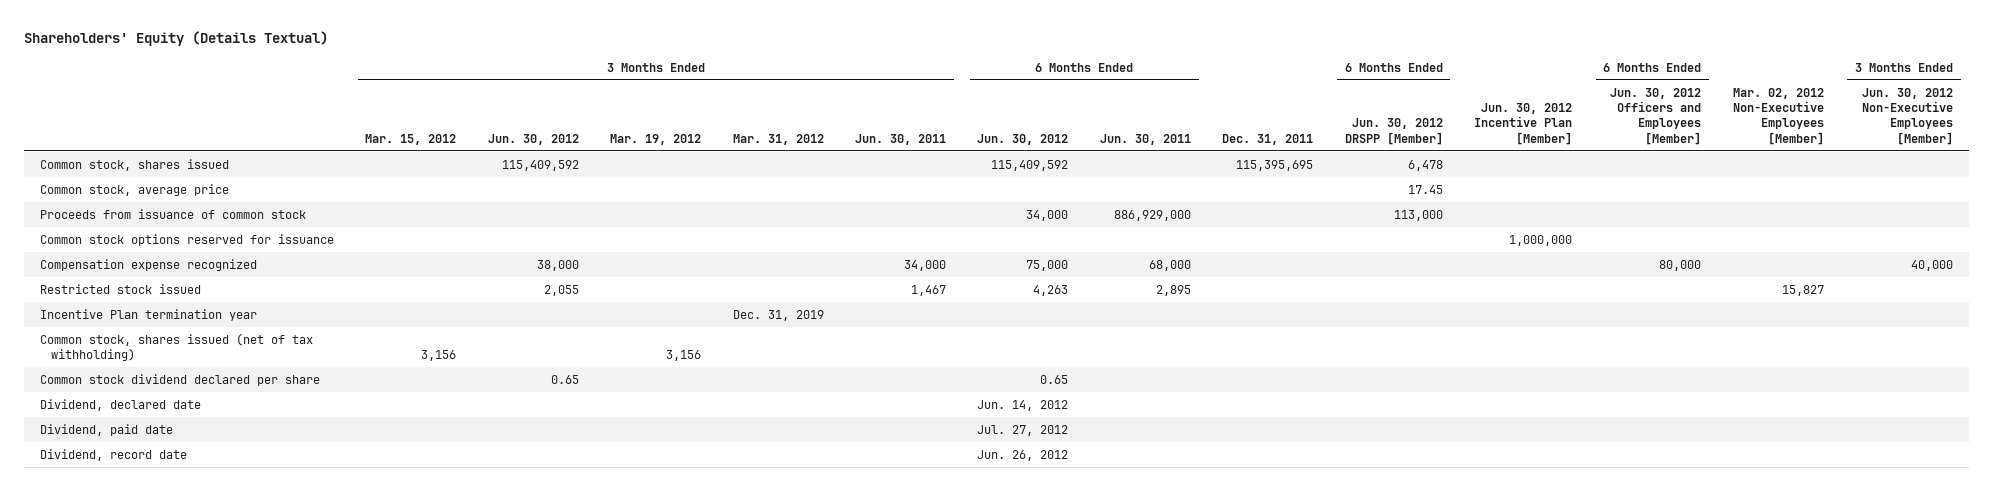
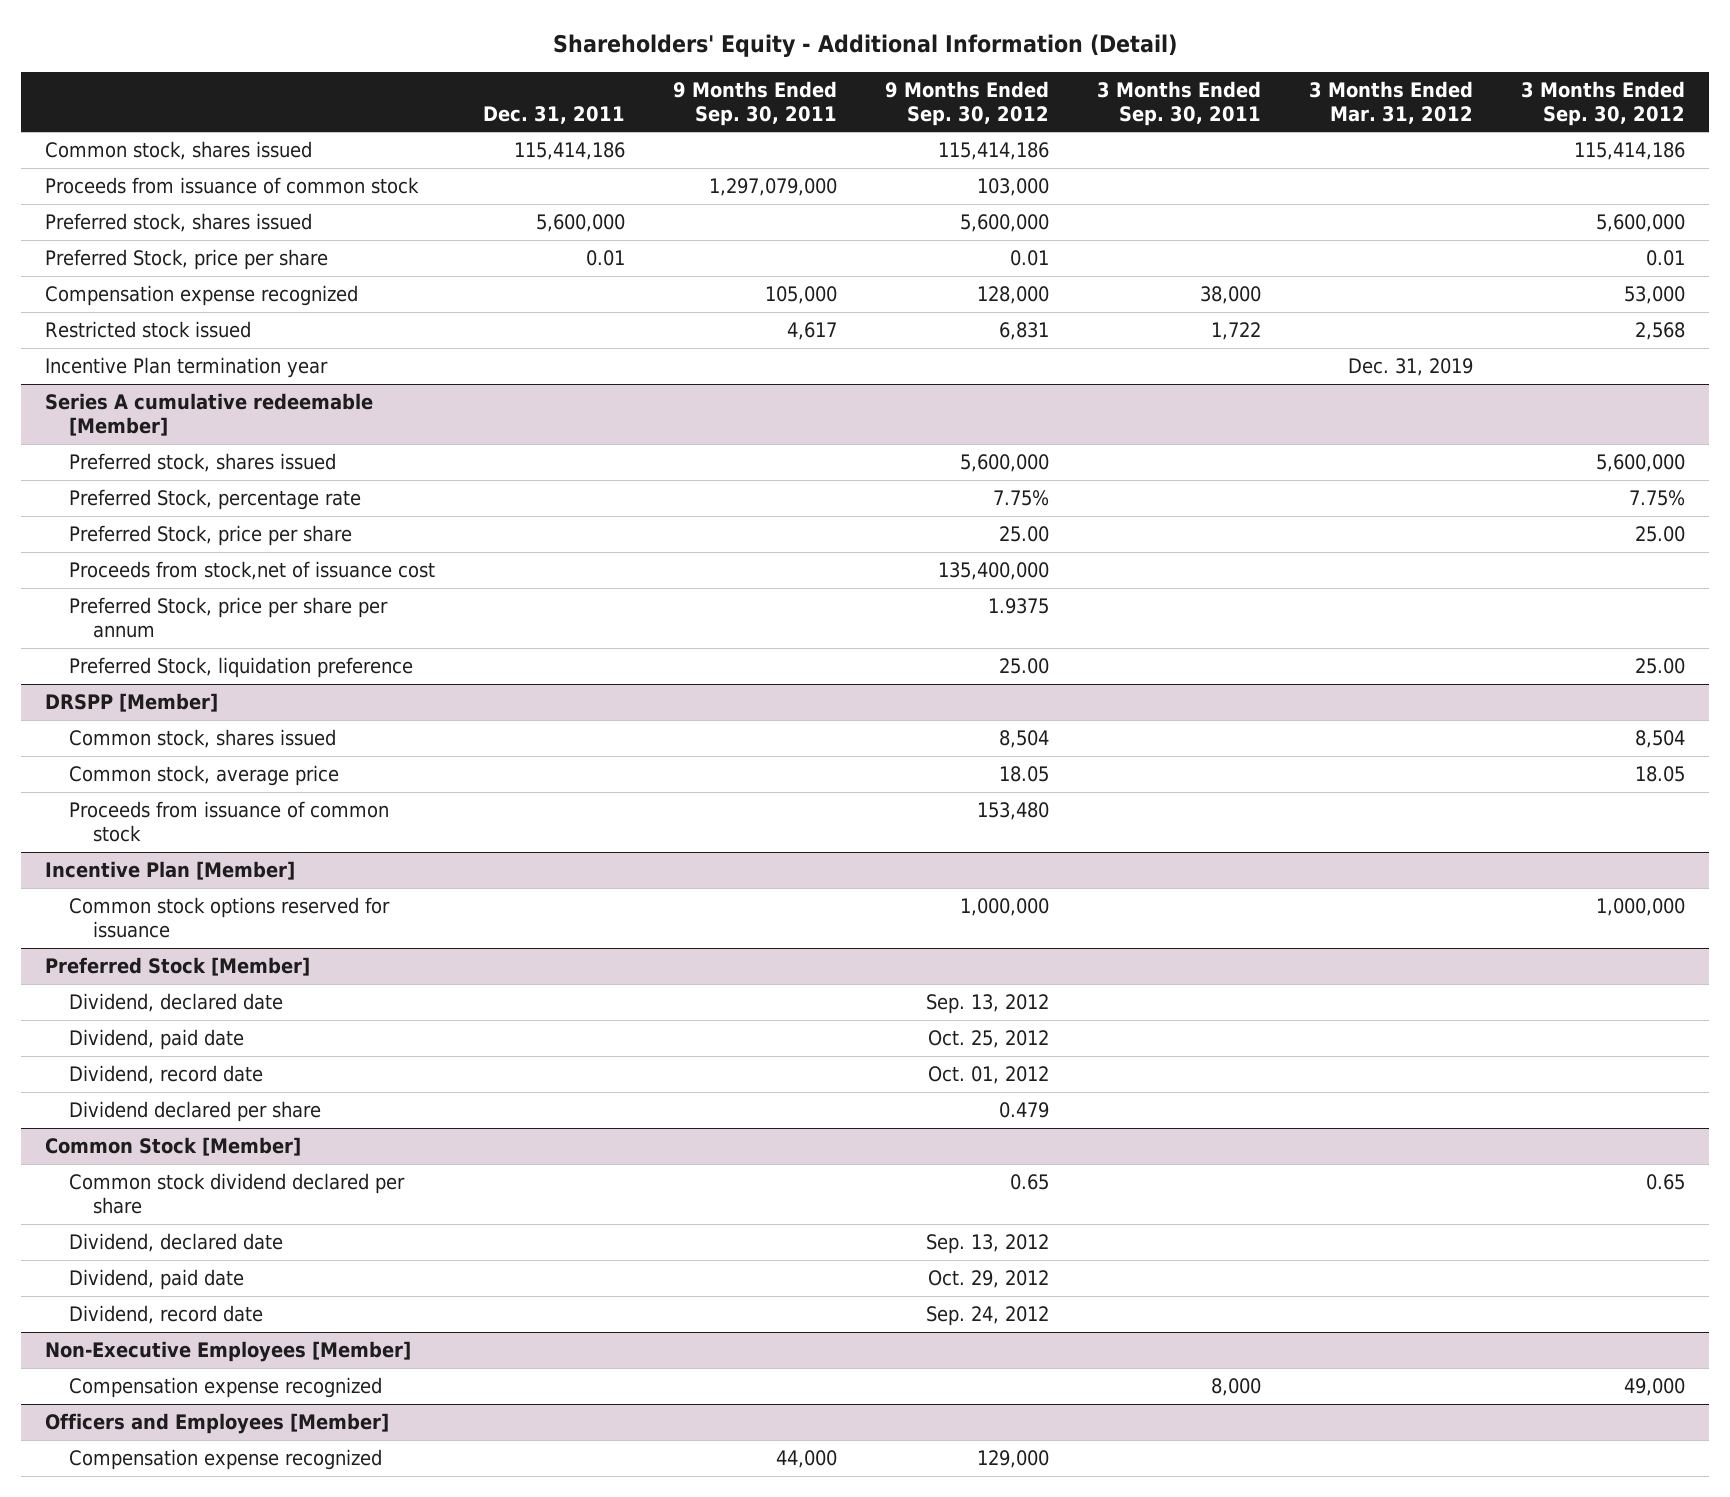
- Shareholders' Equity (Details Textual)
+ Shareholders' Equity - Additional Information (Detail)
- | 3 Months Ended Mar. 15, 2012 | 3 Months Ended Jun. 30, 2012 | 3 Months Ended Mar. 19, 2012 | 3 Months Ended Mar. 31, 2012 | 3 Months Ended Jun. 30, 2011 | 6 Months Ended Jun. 30, 2012 | 6 Months Ended Jun. 30, 2011 | Dec. 31, 2011 | 6 Months Ended Jun. 30, 2012 DRSPP [Member] | Jun. 30, 2012 Incentive Plan [Member] | 6 Months Ended Jun. 30, 2012 Officers and Employees [Member] | Mar. 02, 2012 Non-Executive Employees [Member] | 3 Months Ended Jun. 30, 2012 Non-Executive Employees [Member]
+ | Dec. 31, 2011 | 9 Months Ended Sep. 30, 2011 | 9 Months Ended Sep. 30, 2012 | 3 Months Ended Sep. 30, 2011 | 3 Months Ended Mar. 31, 2012 | 3 Months Ended Sep. 30, 2012
- Common stock, shares issued | | 115,409,592 | | | | 115,409,592 | | 115,395,695 | 6,478 | | | |
- Common stock, average price | | | | | | | | | 17.45 | | | |
+ Common stock, shares issued | 115,414,186 | | 115,414,186 | | | 115,414,186
- Common stock options reserved for issuance | | | | | | | | | | 1,000,000 | | |
+ Preferred stock, shares issued | 5,600,000 | | 5,600,000 | | | 5,600,000
+ Preferred Stock, price per share | 0.01 | | 0.01 | | | 0.01
- Common stock, shares issued (net of tax withholding) | 3,156 | | 3,156 | | | | | | | | | |
- Common stock dividend declared per share | | 0.65 | | | | 0.65 | | | | | | |
- Dividend, declared date | | | | | | Jun. 14, 2012 | | | | | | |
- Dividend, paid date | | | | | | Jul. 27, 2012 | | | | | | |
- Dividend, record date | | | | | | Jun. 26, 2012 | | | | | | |
+ Series A cumulative redeemable [Member]
+ Preferred stock, shares issued | | | 5,600,000 | | | 5,600,000
+ Preferred Stock, percentage rate | | | 7.75% | | | 7.75%
+ Preferred Stock, price per share | | | 25.00 | | | 25.00
+ Proceeds from stock,net of issuance cost | | | 135,400,000 | | |
+ Preferred Stock, price per share per annum | | | 1.9375 | | |
+ Preferred Stock, liquidation preference | | | 25.00 | | | 25.00
+ DRSPP [Member]
+ Common stock, shares issued | | | 8,504 | | | 8,504
+ Common stock, average price | | | 18.05 | | | 18.05
+ Proceeds from issuance of common stock | | | 153,480 | | |
+ Incentive Plan [Member]
+ Common stock options reserved for issuance | | | 1,000,000 | | | 1,000,000
+ Preferred Stock [Member]
+ Dividend, declared date | | | Sep. 13, 2012 | | |
+ Dividend, paid date | | | Oct. 25, 2012 | | |
+ Dividend, record date | | | Oct. 01, 2012 | | |
+ Dividend declared per share | | | 0.479 | | |
+ Common Stock [Member]
+ Common stock dividend declared per share | | | 0.65 | | | 0.65
+ Dividend, declared date | | | Sep. 13, 2012 | | |
+ Dividend, paid date | | | Oct. 29, 2012 | | |
+ Dividend, record date | | | Sep. 24, 2012 | | |
+ Non-Executive Employees [Member]
+ Compensation expense recognized | | | | 8,000 | | 49,000
+ Officers and Employees [Member]
+ Compensation expense recognized | | 44,000 | 129,000 | | |

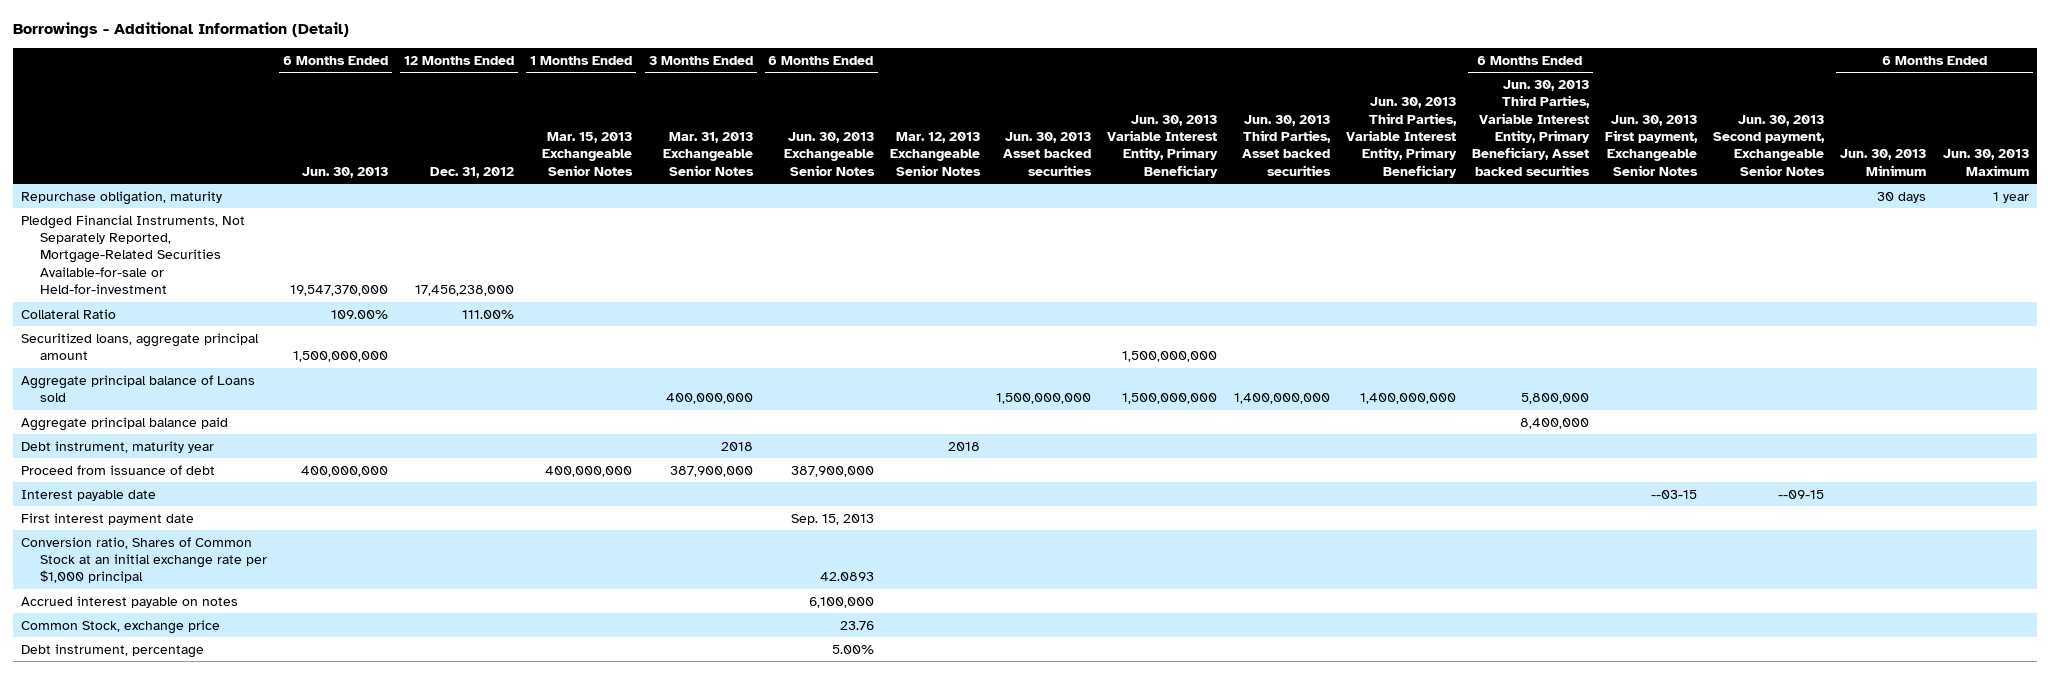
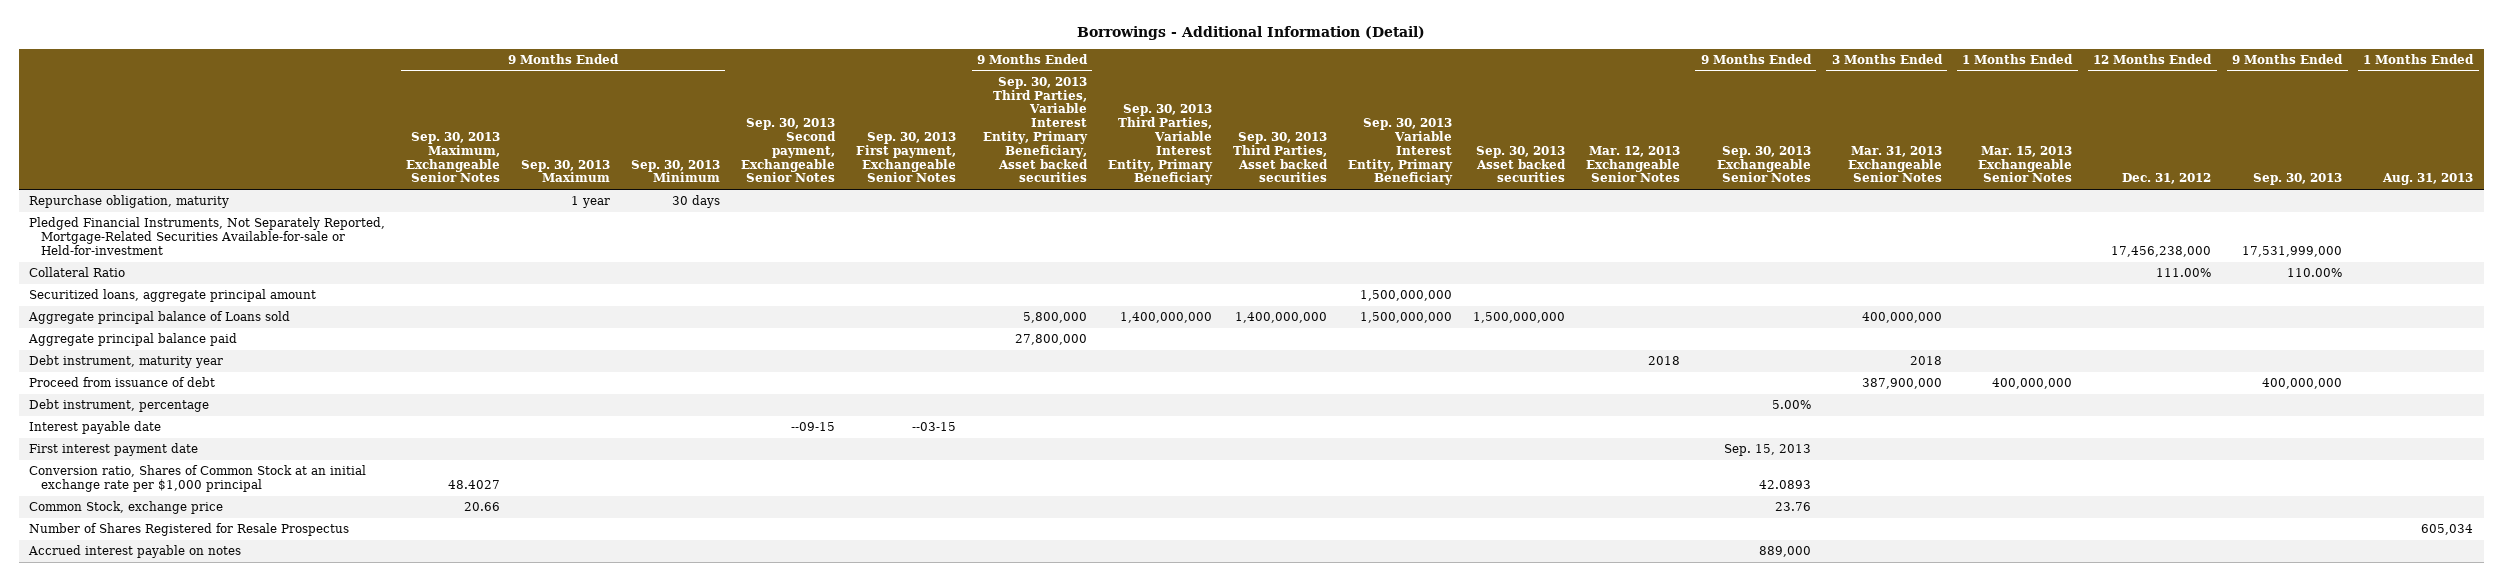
- | 6 Months Ended Jun. 30, 2013 | 12 Months Ended Dec. 31, 2012 | 1 Months Ended Mar. 15, 2013 Exchangeable Senior Notes | 3 Months Ended Mar. 31, 2013 Exchangeable Senior Notes | 6 Months Ended Jun. 30, 2013 Exchangeable Senior Notes | Mar. 12, 2013 Exchangeable Senior Notes | Jun. 30, 2013 Asset backed securities | Jun. 30, 2013 Variable Interest Entity, Primary Beneficiary | Jun. 30, 2013 Third Parties, Asset backed securities | Jun. 30, 2013 Third Parties, Variable Interest Entity, Primary Beneficiary | 6 Months Ended Jun. 30, 2013 Third Parties, Variable Interest Entity, Primary Beneficiary, Asset backed securities | Jun. 30, 2013 First payment, Exchangeable Senior Notes | Jun. 30, 2013 Second payment, Exchangeable Senior Notes | 6 Months Ended Jun. 30, 2013 Minimum | 6 Months Ended Jun. 30, 2013 Maximum
+ | 9 Months Ended Sep. 30, 2013 Maximum, Exchangeable Senior Notes | 9 Months Ended Sep. 30, 2013 Maximum | 9 Months Ended Sep. 30, 2013 Minimum | Sep. 30, 2013 Second payment, Exchangeable Senior Notes | Sep. 30, 2013 First payment, Exchangeable Senior Notes | 9 Months Ended Sep. 30, 2013 Third Parties, Variable Interest Entity, Primary Beneficiary, Asset backed securities | Sep. 30, 2013 Third Parties, Variable Interest Entity, Primary Beneficiary | Sep. 30, 2013 Third Parties, Asset backed securities | Sep. 30, 2013 Variable Interest Entity, Primary Beneficiary | Sep. 30, 2013 Asset backed securities | Mar. 12, 2013 Exchangeable Senior Notes | 9 Months Ended Sep. 30, 2013 Exchangeable Senior Notes | 3 Months Ended Mar. 31, 2013 Exchangeable Senior Notes | 1 Months Ended Mar. 15, 2013 Exchangeable Senior Notes | 12 Months Ended Dec. 31, 2012 | 9 Months Ended Sep. 30, 2013 | 1 Months Ended Aug. 31, 2013
moved up: Debt instrument, percentage | | | | | | | | | | | | 5.00% | | | | |
+ Number of Shares Registered for Resale Prospectus | | | | | | | | | | | | | | | | | 605,034
moved down: Accrued interest payable on notes | | | | | | | | | | | | 889,000 | | | | |

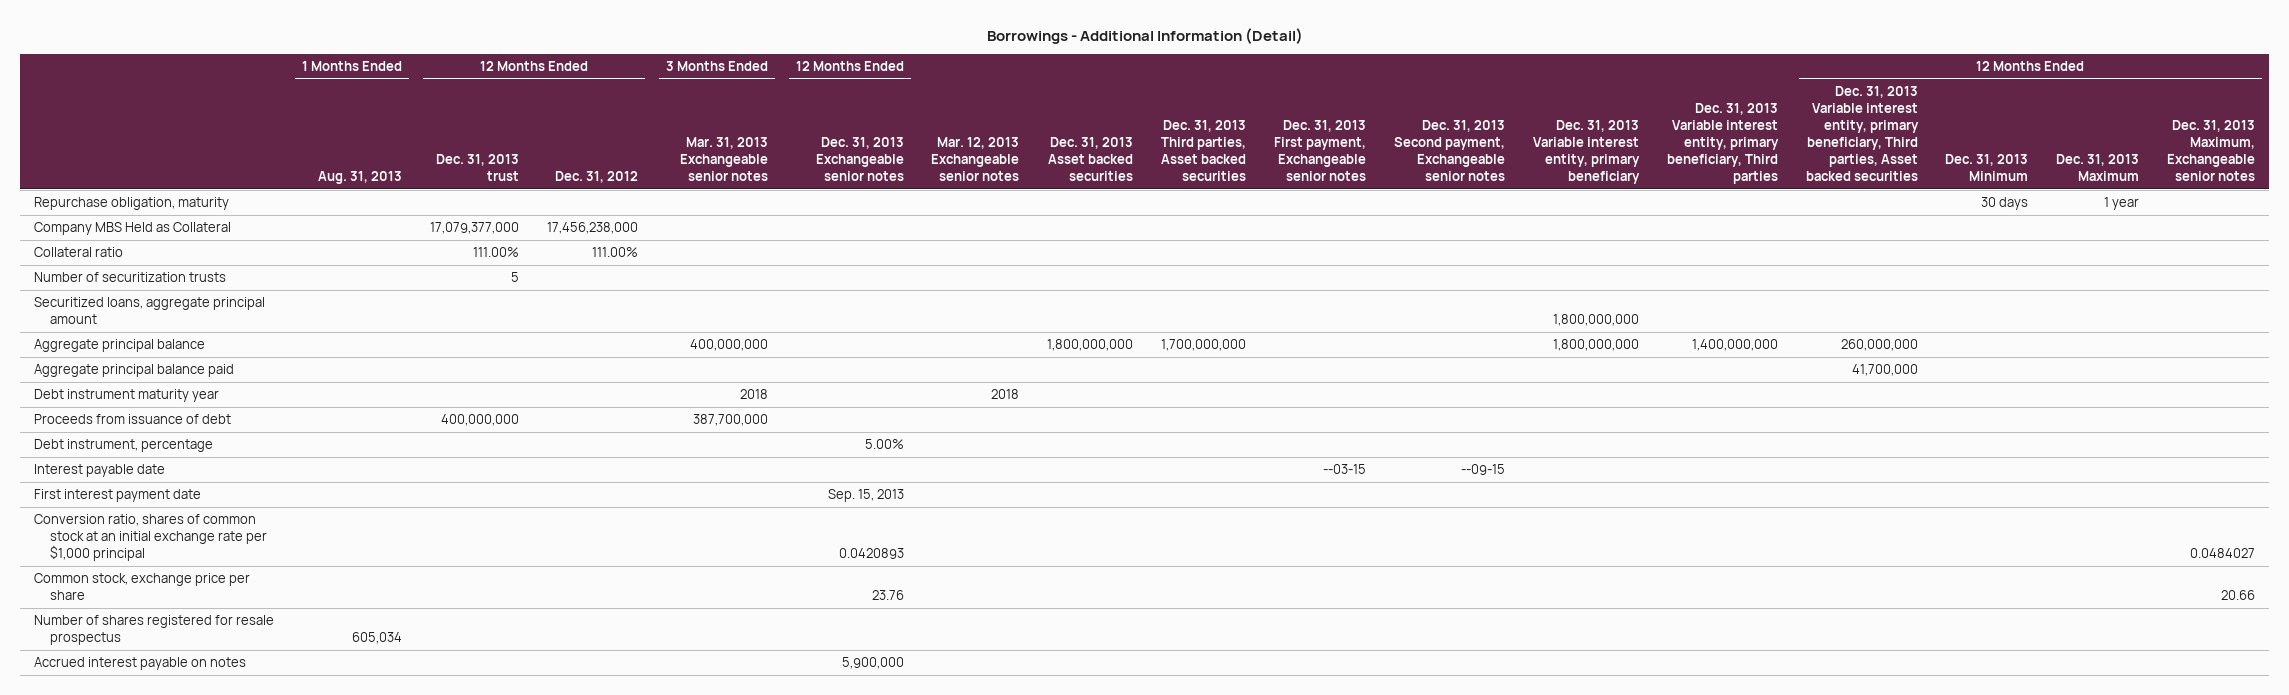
- | 9 Months Ended Sep. 30, 2013 Maximum, Exchangeable Senior Notes | 9 Months Ended Sep. 30, 2013 Maximum | 9 Months Ended Sep. 30, 2013 Minimum | Sep. 30, 2013 Second payment, Exchangeable Senior Notes | Sep. 30, 2013 First payment, Exchangeable Senior Notes | 9 Months Ended Sep. 30, 2013 Third Parties, Variable Interest Entity, Primary Beneficiary, Asset backed securities | Sep. 30, 2013 Third Parties, Variable Interest Entity, Primary Beneficiary | Sep. 30, 2013 Third Parties, Asset backed securities | Sep. 30, 2013 Variable Interest Entity, Primary Beneficiary | Sep. 30, 2013 Asset backed securities | Mar. 12, 2013 Exchangeable Senior Notes | 9 Months Ended Sep. 30, 2013 Exchangeable Senior Notes | 3 Months Ended Mar. 31, 2013 Exchangeable Senior Notes | 1 Months Ended Mar. 15, 2013 Exchangeable Senior Notes | 12 Months Ended Dec. 31, 2012 | 9 Months Ended Sep. 30, 2013 | 1 Months Ended Aug. 31, 2013
+ | 1 Months Ended Aug. 31, 2013 | 12 Months Ended Dec. 31, 2013 trust | 12 Months Ended Dec. 31, 2012 | 3 Months Ended Mar. 31, 2013 Exchangeable senior notes | 12 Months Ended Dec. 31, 2013 Exchangeable senior notes | Mar. 12, 2013 Exchangeable senior notes | Dec. 31, 2013 Asset backed securities | Dec. 31, 2013 Third parties, Asset backed securities | Dec. 31, 2013 First payment, Exchangeable senior notes | Dec. 31, 2013 Second payment, Exchangeable senior notes | Dec. 31, 2013 Variable interest entity, primary beneficiary | Dec. 31, 2013 Variable interest entity, primary beneficiary, Third parties | 12 Months Ended Dec. 31, 2013 Variable interest entity, primary beneficiary, Third parties, Asset backed securities | 12 Months Ended Dec. 31, 2013 Minimum | 12 Months Ended Dec. 31, 2013 Maximum | 12 Months Ended Dec. 31, 2013 Maximum, Exchangeable senior notes
- Pledged Financial Instruments, Not Separately Reported, Mortgage-Related Securities Available-for-sale or Held-for-investment | | | | | | | | | | | | | | | 17,456,238,000 | 17,531,999,000 |
- Collateral Ratio | | | | | | | | | | | | | | | 111.00% | 110.00% |
+ Company MBS Held as Collateral | | 17,079,377,000 | 17,456,238,000 | | | | | | | | | | | | |
+ Collateral ratio | | 111.00% | 111.00% | | | | | | | | | | | | |
+ Number of securitization trusts | | 5 | | | | | | | | | | | | | |
- Aggregate principal balance of Loans sold | | | | | | 5,800,000 | 1,400,000,000 | 1,400,000,000 | 1,500,000,000 | 1,500,000,000 | | | 400,000,000 | | | |
+ Aggregate principal balance | | | | 400,000,000 | | | 1,800,000,000 | 1,700,000,000 | | | 1,800,000,000 | 1,400,000,000 | 260,000,000 | | |
- Debt instrument, maturity year | | | | | | | | | | | 2018 | | 2018 | | | |
- Proceed from issuance of debt | | | | | | | | | | | | | 387,900,000 | 400,000,000 | | 400,000,000 |
+ Debt instrument maturity year | | | | 2018 | | 2018 | | | | | | | | | |
+ Proceeds from issuance of debt | | 400,000,000 | | 387,700,000 | | | | | | | | | | | |
- Conversion ratio, Shares of Common Stock at an initial exchange rate per $1,000 principal | 48.4027 | | | | | | | | | | | 42.0893 | | | | |
- Common Stock, exchange price | 20.66 | | | | | | | | | | | 23.76 | | | | |
- Number of Shares Registered for Resale Prospectus | | | | | | | | | | | | | | | | | 605,034
+ Conversion ratio, shares of common stock at an initial exchange rate per $1,000 principal | | | | | 0.0420893 | | | | | | | | | | | 0.0484027
+ Common stock, exchange price per share | | | | | 23.76 | | | | | | | | | | | 20.66
+ Number of shares registered for resale prospectus | 605,034 | | | | | | | | | | | | | | |

